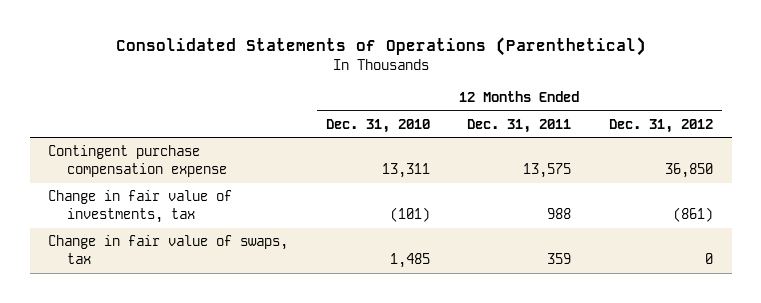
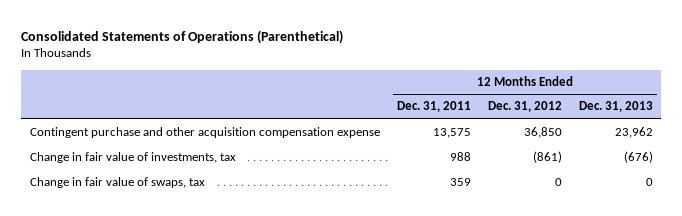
- | 12 Months Ended Dec. 31, 2010 | 12 Months Ended Dec. 31, 2011 | 12 Months Ended Dec. 31, 2012
+ | 12 Months Ended Dec. 31, 2011 | 12 Months Ended Dec. 31, 2012 | 12 Months Ended Dec. 31, 2013
- Contingent purchase compensation expense | 13,311 | 13,575 | 36,850
+ Contingent purchase and other acquisition compensation expense | 13,575 | 36,850 | 23,962

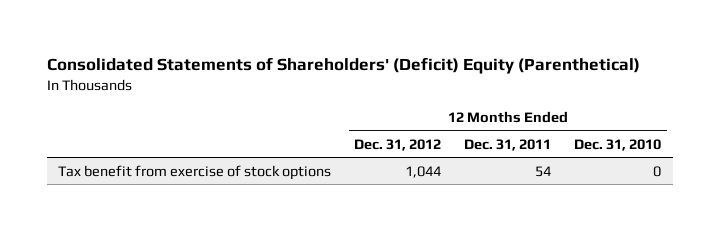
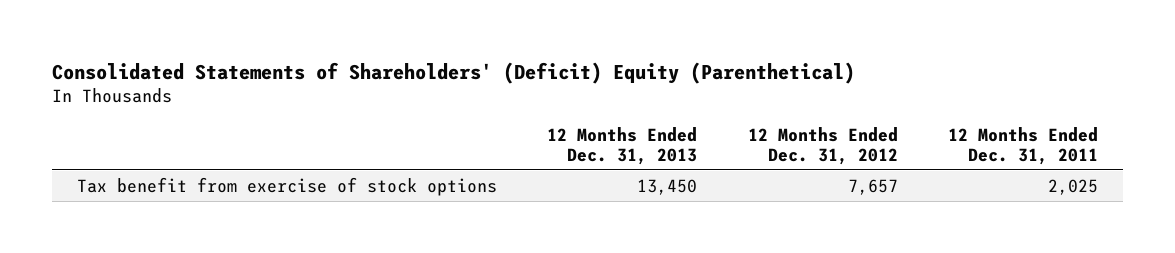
- | 12 Months Ended Dec. 31, 2012 | 12 Months Ended Dec. 31, 2011 | 12 Months Ended Dec. 31, 2010
+ | 12 Months Ended Dec. 31, 2013 | 12 Months Ended Dec. 31, 2012 | 12 Months Ended Dec. 31, 2011
- Tax benefit from exercise of stock options | 1,044 | 54 | 0
+ Tax benefit from exercise of stock options | 13,450 | 7,657 | 2,025

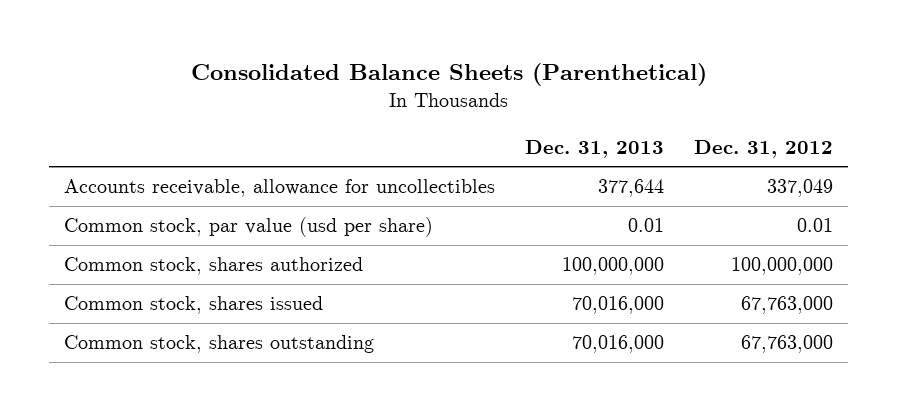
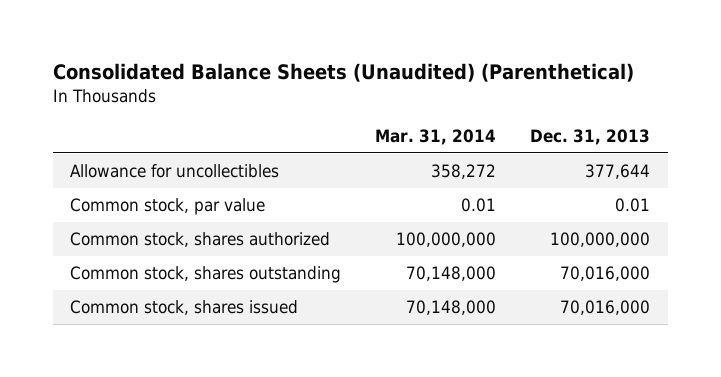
- Consolidated Balance Sheets (Parenthetical)
+ Consolidated Balance Sheets (Unaudited) (Parenthetical)
- | Dec. 31, 2013 | Dec. 31, 2012
+ | Mar. 31, 2014 | Dec. 31, 2013
- Accounts receivable, allowance for uncollectibles | 377,644 | 337,049
- Common stock, par value (usd per share) | 0.01 | 0.01
+ Allowance for uncollectibles | 358,272 | 377,644
+ Common stock, par value | 0.01 | 0.01
moved down: Common stock, shares issued | 70,148,000 | 70,016,000

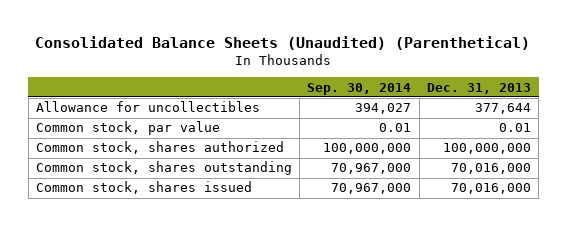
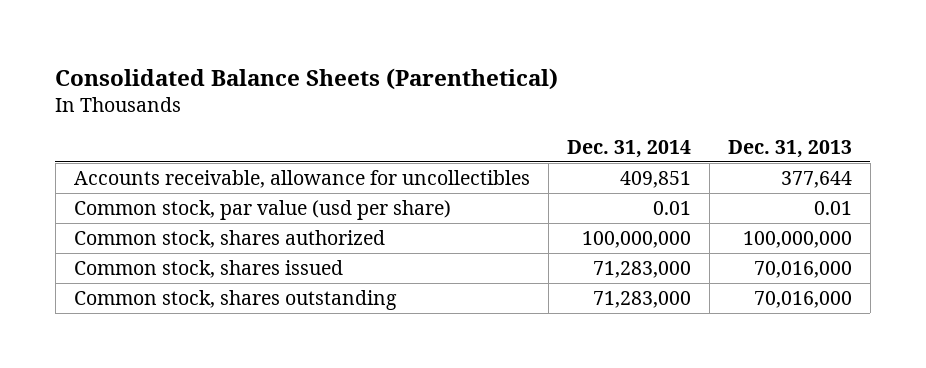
- Consolidated Balance Sheets (Unaudited) (Parenthetical)
+ Consolidated Balance Sheets (Parenthetical)
- | Sep. 30, 2014 | Dec. 31, 2013
+ | Dec. 31, 2014 | Dec. 31, 2013
- Allowance for uncollectibles | 394,027 | 377,644
- Common stock, par value | 0.01 | 0.01
+ Accounts receivable, allowance for uncollectibles | 409,851 | 377,644
+ Common stock, par value (usd per share) | 0.01 | 0.01
moved down: Common stock, shares outstanding | 71,283,000 | 70,016,000

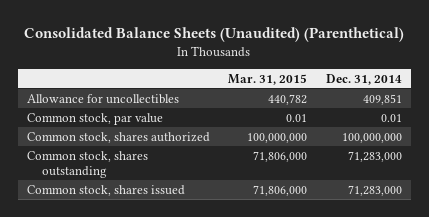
- Consolidated Balance Sheets (Parenthetical)
+ Consolidated Balance Sheets (Unaudited) (Parenthetical)
- | Dec. 31, 2014 | Dec. 31, 2013
+ | Mar. 31, 2015 | Dec. 31, 2014
- Accounts receivable, allowance for uncollectibles | 409,851 | 377,644
- Common stock, par value (usd per share) | 0.01 | 0.01
+ Allowance for uncollectibles | 440,782 | 409,851
+ Common stock, par value | 0.01 | 0.01
moved down: Common stock, shares issued | 71,806,000 | 71,283,000

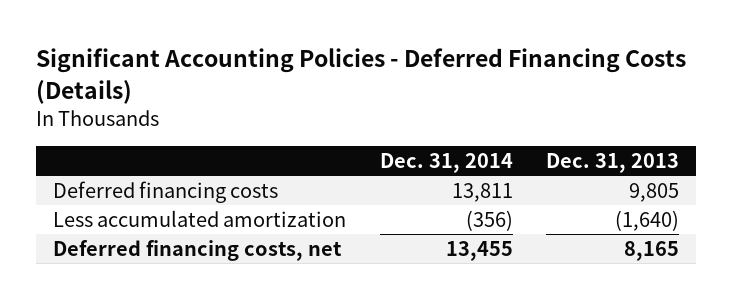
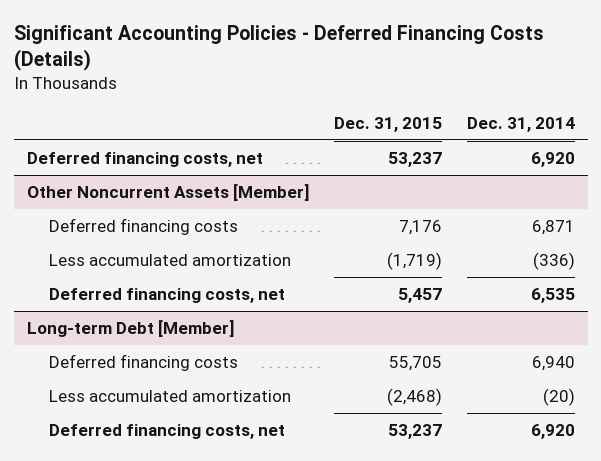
- | Dec. 31, 2014 | Dec. 31, 2013
+ | Dec. 31, 2015 | Dec. 31, 2014
- Deferred financing costs | 13,811 | 9,805
- Less accumulated amortization | (356) | (1,640)
- Deferred financing costs, net | 13,455 | 8,165
+ Deferred financing costs, net | 53,237 | 6,920
+ Other Noncurrent Assets [Member]
+ Deferred financing costs | 7,176 | 6,871
+ Less accumulated amortization | (1,719) | (336)
+ Deferred financing costs, net | 5,457 | 6,535
+ Long-term Debt [Member]
+ Deferred financing costs | 55,705 | 6,940
+ Less accumulated amortization | (2,468) | (20)
+ Deferred financing costs, net | 53,237 | 6,920

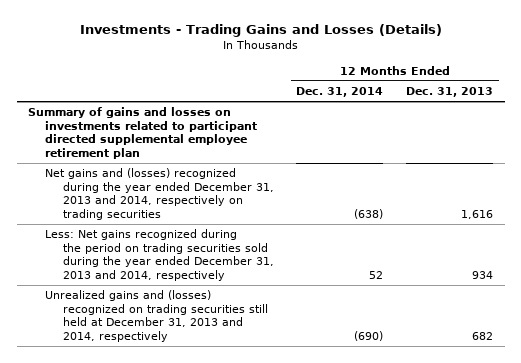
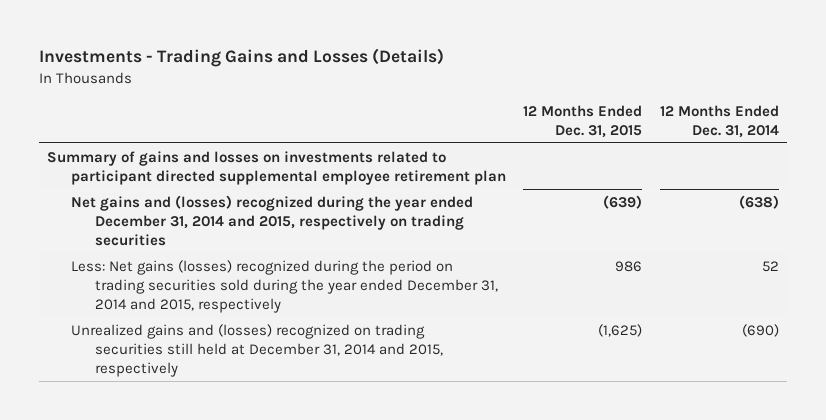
- | 12 Months Ended Dec. 31, 2014 | 12 Months Ended Dec. 31, 2013
+ | 12 Months Ended Dec. 31, 2015 | 12 Months Ended Dec. 31, 2014
- Net gains and (losses) recognized during the year ended December 31, 2013 and 2014, respectively on trading securities | (638) | 1,616
- Less: Net gains recognized during the period on trading securities sold during the year ended December 31, 2013 and 2014, respectively | 52 | 934
- Unrealized gains and (losses) recognized on trading securities still held at December 31, 2013 and 2014, respectively | (690) | 682
+ Net gains and (losses) recognized during the year ended December 31, 2014 and 2015, respectively on trading securities | (639) | (638)
+ Less: Net gains (losses) recognized during the period on trading securities sold during the year ended December 31, 2014 and 2015, respectively | 986 | 52
+ Unrealized gains and (losses) recognized on trading securities still held at December 31, 2014 and 2015, respectively | (1,625) | (690)

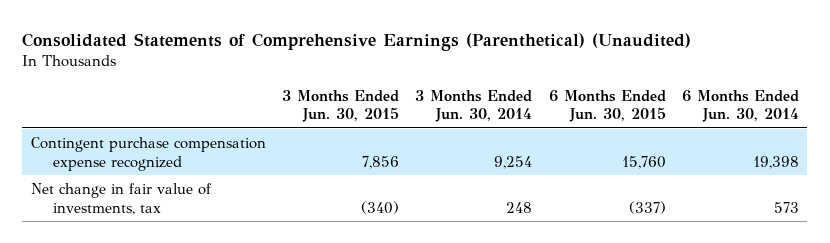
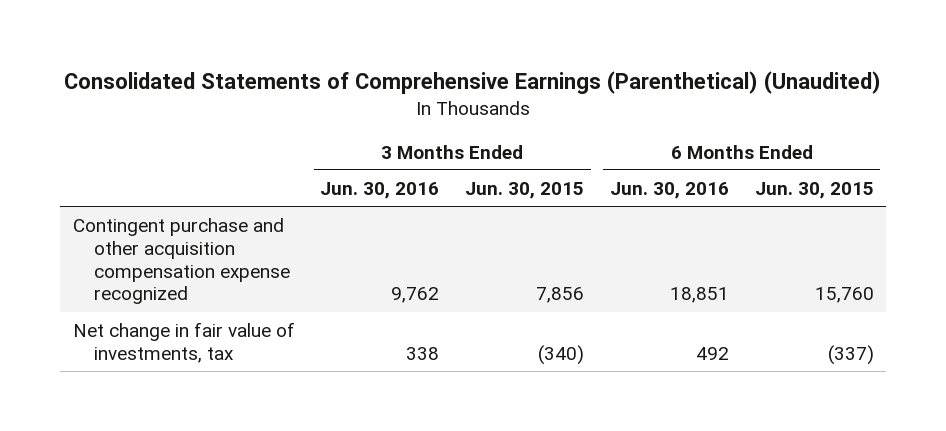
- | 3 Months Ended Jun. 30, 2015 | 3 Months Ended Jun. 30, 2014 | 6 Months Ended Jun. 30, 2015 | 6 Months Ended Jun. 30, 2014
+ | 3 Months Ended Jun. 30, 2016 | 3 Months Ended Jun. 30, 2015 | 6 Months Ended Jun. 30, 2016 | 6 Months Ended Jun. 30, 2015
- Contingent purchase compensation expense recognized | 7,856 | 9,254 | 15,760 | 19,398
+ Contingent purchase and other acquisition compensation expense recognized | 9,762 | 7,856 | 18,851 | 15,760

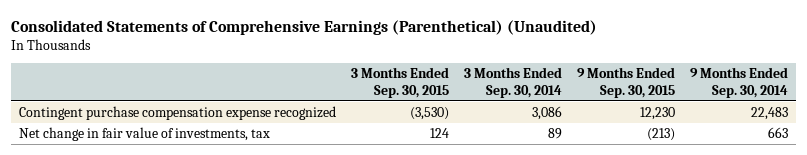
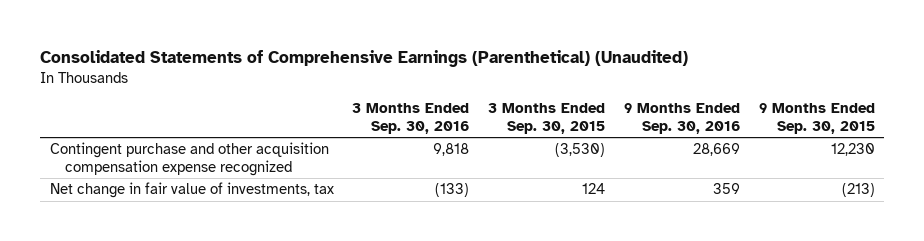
- | 3 Months Ended Sep. 30, 2015 | 3 Months Ended Sep. 30, 2014 | 9 Months Ended Sep. 30, 2015 | 9 Months Ended Sep. 30, 2014
+ | 3 Months Ended Sep. 30, 2016 | 3 Months Ended Sep. 30, 2015 | 9 Months Ended Sep. 30, 2016 | 9 Months Ended Sep. 30, 2015
- Contingent purchase compensation expense recognized | (3,530) | 3,086 | 12,230 | 22,483
+ Contingent purchase and other acquisition compensation expense recognized | 9,818 | (3,530) | 28,669 | 12,230

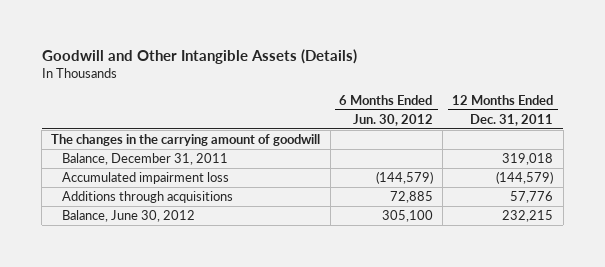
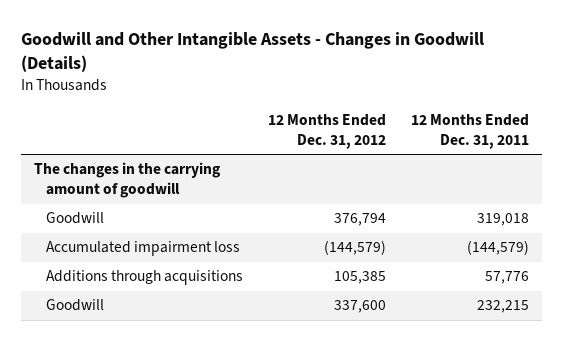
- Goodwill and Other Intangible Assets (Details)
+ Goodwill and Other Intangible Assets - Changes in Goodwill (Details)
- | 6 Months Ended Jun. 30, 2012 | 12 Months Ended Dec. 31, 2011
+ | 12 Months Ended Dec. 31, 2012 | 12 Months Ended Dec. 31, 2011
- Balance, December 31, 2011 | | 319,018
+ Goodwill | 376,794 | 319,018
- Balance, June 30, 2012 | 305,100 | 232,215
+ Goodwill | 337,600 | 232,215

